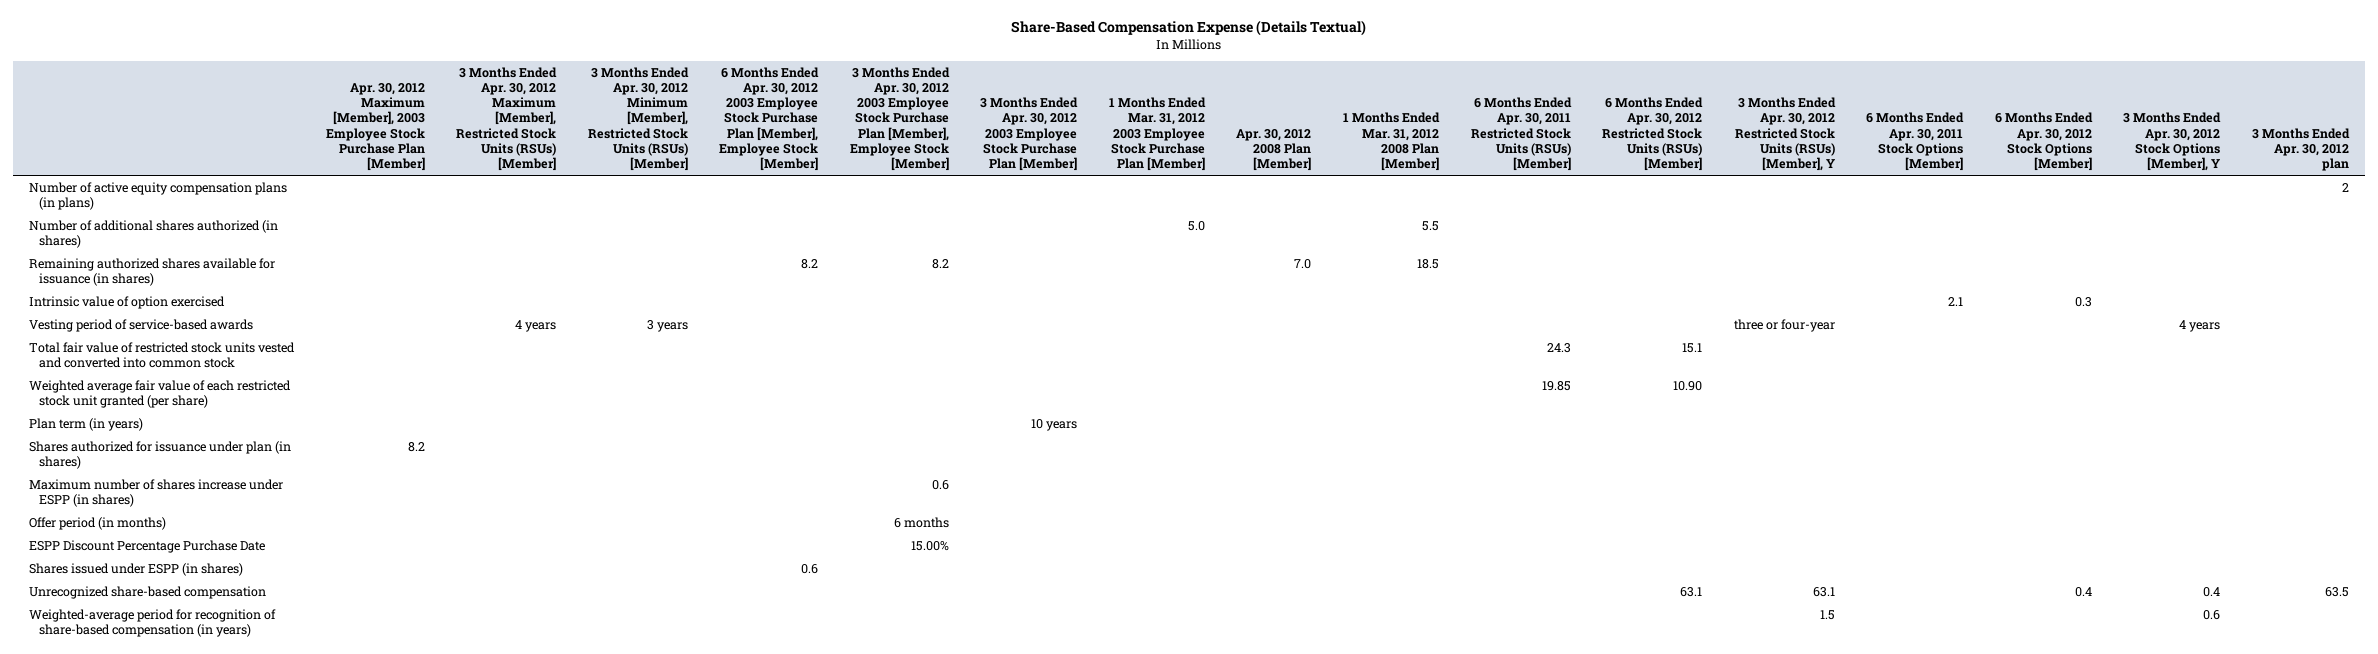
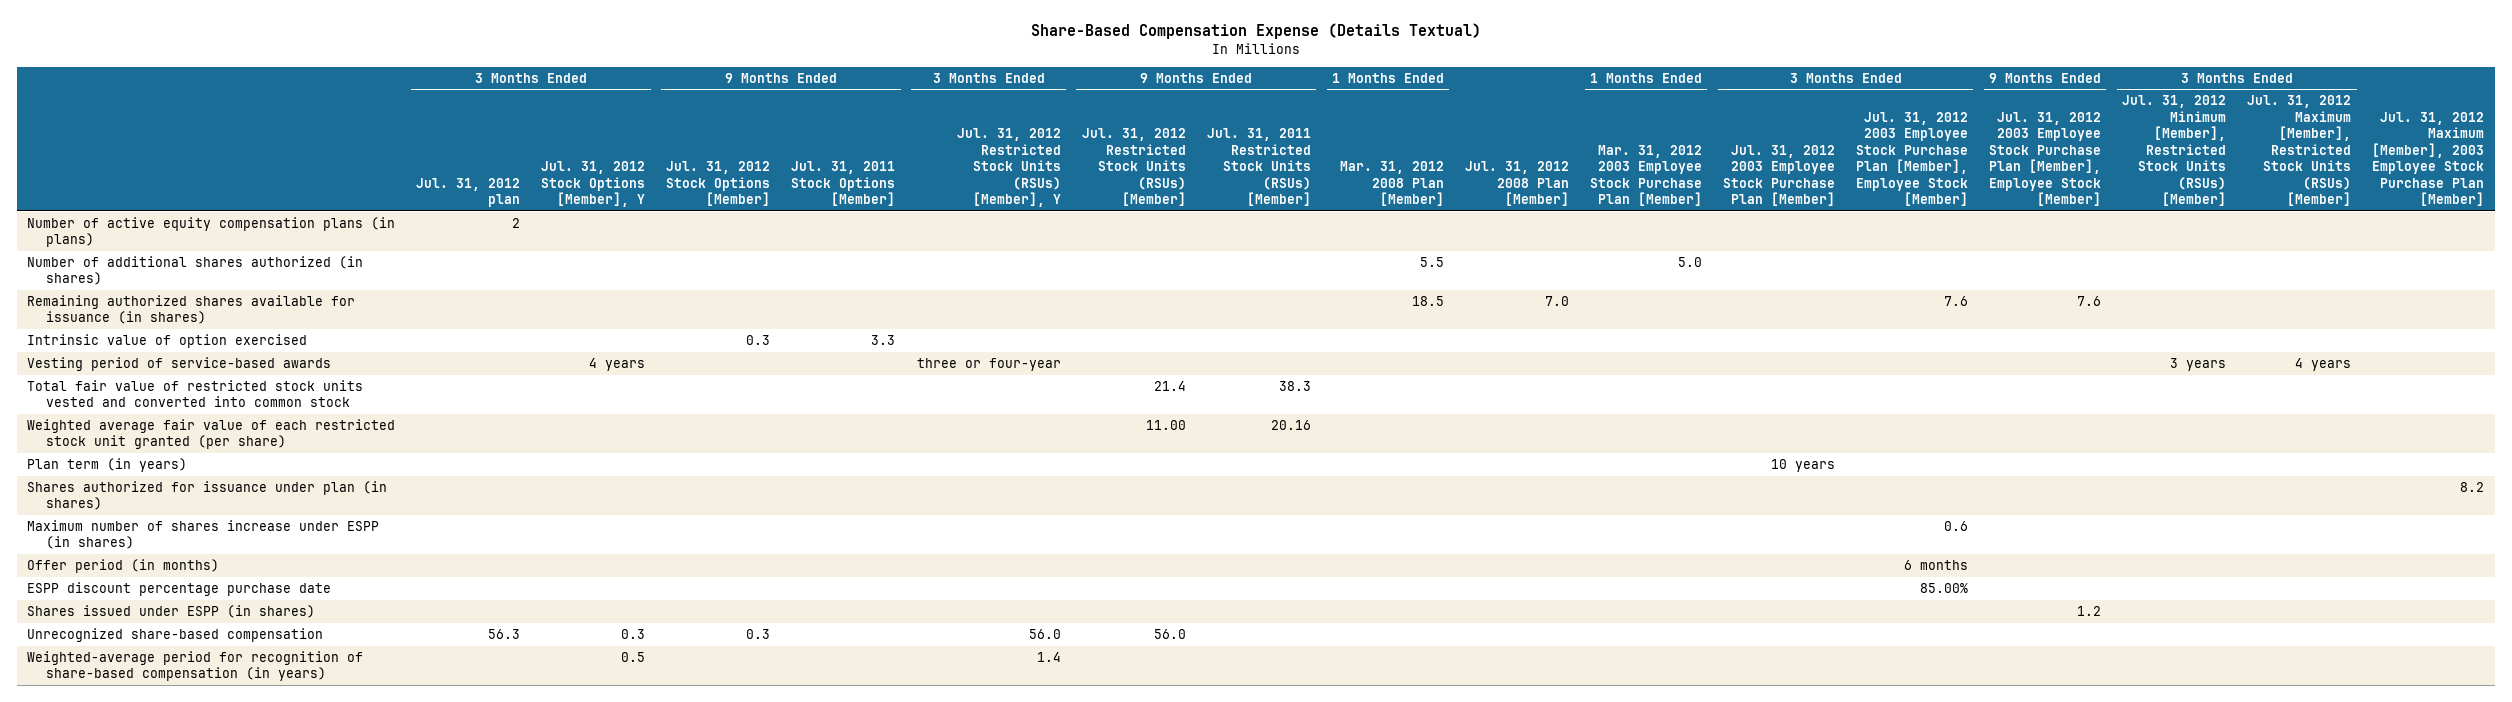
- | Apr. 30, 2012 Maximum [Member], 2003 Employee Stock Purchase Plan [Member] | 3 Months Ended Apr. 30, 2012 Maximum [Member], Restricted Stock Units (RSUs) [Member] | 3 Months Ended Apr. 30, 2012 Minimum [Member], Restricted Stock Units (RSUs) [Member] | 6 Months Ended Apr. 30, 2012 2003 Employee Stock Purchase Plan [Member], Employee Stock [Member] | 3 Months Ended Apr. 30, 2012 2003 Employee Stock Purchase Plan [Member], Employee Stock [Member] | 3 Months Ended Apr. 30, 2012 2003 Employee Stock Purchase Plan [Member] | 1 Months Ended Mar. 31, 2012 2003 Employee Stock Purchase Plan [Member] | Apr. 30, 2012 2008 Plan [Member] | 1 Months Ended Mar. 31, 2012 2008 Plan [Member] | 6 Months Ended Apr. 30, 2011 Restricted Stock Units (RSUs) [Member] | 6 Months Ended Apr. 30, 2012 Restricted Stock Units (RSUs) [Member] | 3 Months Ended Apr. 30, 2012 Restricted Stock Units (RSUs) [Member], Y | 6 Months Ended Apr. 30, 2011 Stock Options [Member] | 6 Months Ended Apr. 30, 2012 Stock Options [Member] | 3 Months Ended Apr. 30, 2012 Stock Options [Member], Y | 3 Months Ended Apr. 30, 2012 plan
+ | 3 Months Ended Jul. 31, 2012 plan | 3 Months Ended Jul. 31, 2012 Stock Options [Member], Y | 9 Months Ended Jul. 31, 2012 Stock Options [Member] | 9 Months Ended Jul. 31, 2011 Stock Options [Member] | 3 Months Ended Jul. 31, 2012 Restricted Stock Units (RSUs) [Member], Y | 9 Months Ended Jul. 31, 2012 Restricted Stock Units (RSUs) [Member] | 9 Months Ended Jul. 31, 2011 Restricted Stock Units (RSUs) [Member] | 1 Months Ended Mar. 31, 2012 2008 Plan [Member] | Jul. 31, 2012 2008 Plan [Member] | 1 Months Ended Mar. 31, 2012 2003 Employee Stock Purchase Plan [Member] | 3 Months Ended Jul. 31, 2012 2003 Employee Stock Purchase Plan [Member] | 3 Months Ended Jul. 31, 2012 2003 Employee Stock Purchase Plan [Member], Employee Stock [Member] | 9 Months Ended Jul. 31, 2012 2003 Employee Stock Purchase Plan [Member], Employee Stock [Member] | 3 Months Ended Jul. 31, 2012 Minimum [Member], Restricted Stock Units (RSUs) [Member] | 3 Months Ended Jul. 31, 2012 Maximum [Member], Restricted Stock Units (RSUs) [Member] | Jul. 31, 2012 Maximum [Member], 2003 Employee Stock Purchase Plan [Member]
- ESPP Discount Percentage Purchase Date | | | | | 15.00% | | | | | | | | | | |
+ ESPP discount percentage purchase date | | | | | | | | | | | | 85.00% | | | |

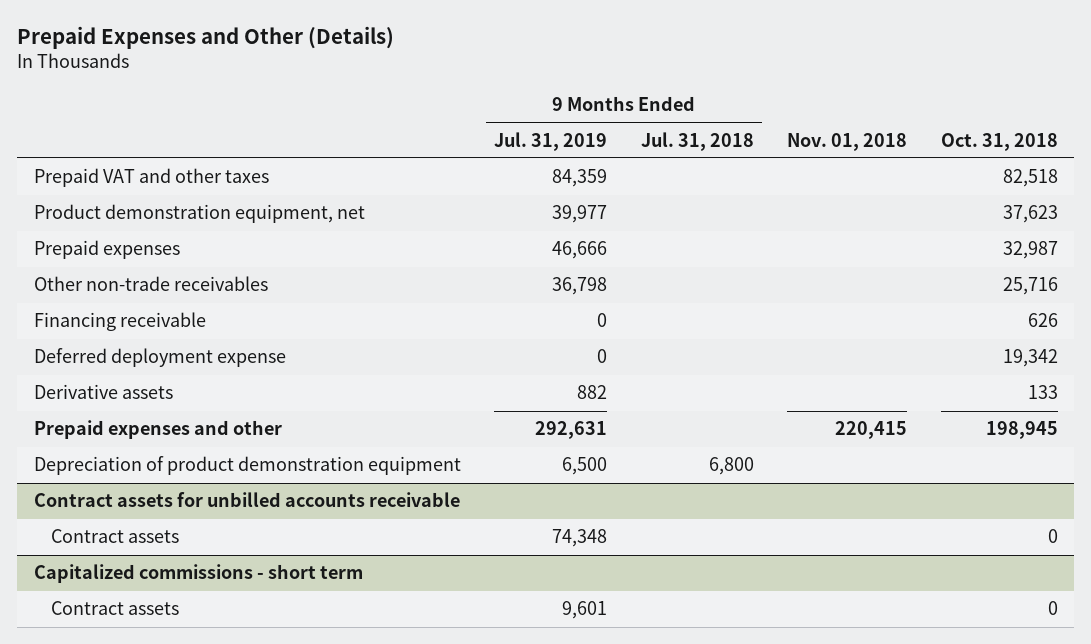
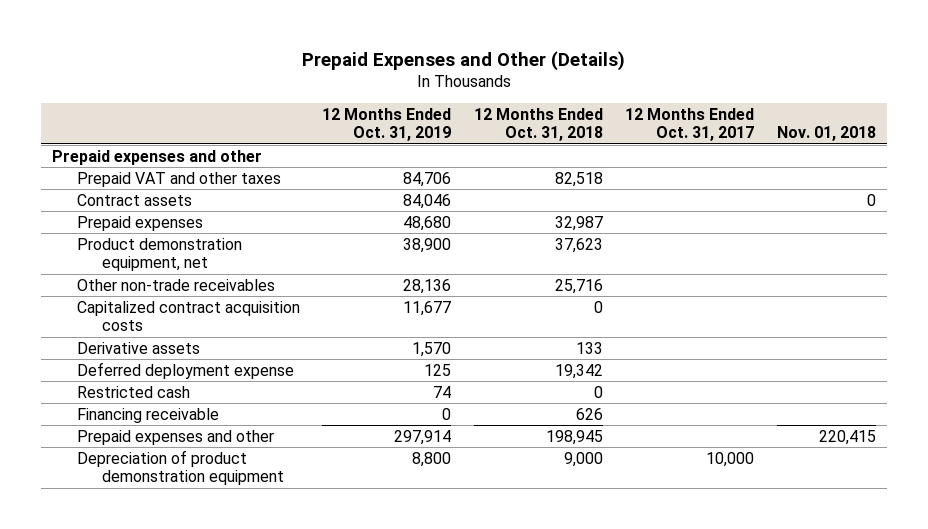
- | 9 Months Ended Jul. 31, 2019 | 9 Months Ended Jul. 31, 2018 | Nov. 01, 2018 | Oct. 31, 2018
+ | 12 Months Ended Oct. 31, 2019 | 12 Months Ended Oct. 31, 2018 | 12 Months Ended Oct. 31, 2017 | Nov. 01, 2018
+ Prepaid expenses and other
+ Contract assets | 84,046 | | | 0
moved down: Product demonstration equipment, net | 38,900 | 37,623 | |
+ Capitalized contract acquisition costs | 11,677 | 0 | |
moved down: Deferred deployment expense | 125 | 19,342 | |
+ Restricted cash | 74 | 0 | |
moved down: Financing receivable | 0 | 626 | |
- Contract assets for unbilled accounts receivable
- Contract assets | 74,348 | | | 0
- Capitalized commissions - short term
- Contract assets | 9,601 | | | 0

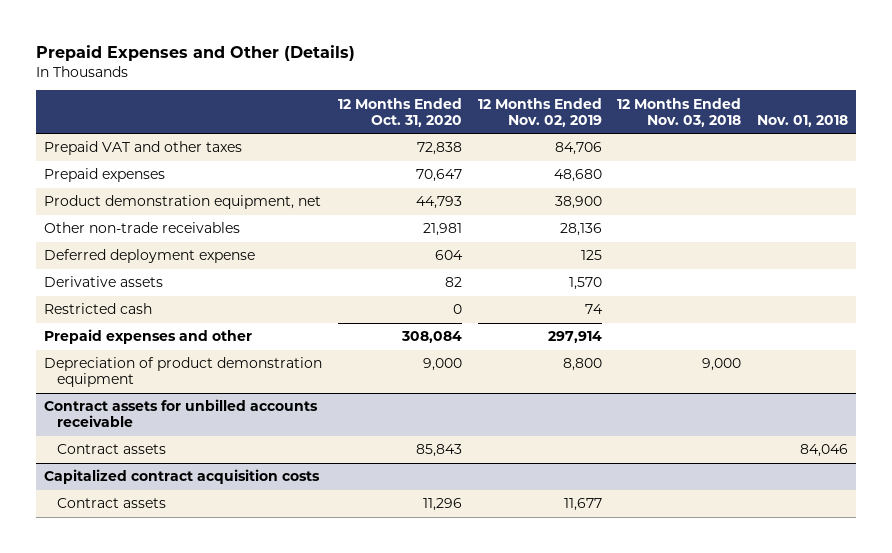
- | 12 Months Ended Oct. 31, 2019 | 12 Months Ended Oct. 31, 2018 | 12 Months Ended Oct. 31, 2017 | Nov. 01, 2018
+ | 12 Months Ended Oct. 31, 2020 | 12 Months Ended Nov. 02, 2019 | 12 Months Ended Nov. 03, 2018 | Nov. 01, 2018
- Contract assets | 84,046 | | | 0
- Capitalized contract acquisition costs | 11,677 | 0 | |
moved down: Derivative assets | 82 | 1,570 | |
- Financing receivable | 0 | 626 | |
- Prepaid expenses and other | 297,914 | 198,945 | | 220,415
moved down: Prepaid expenses and other | 308,084 | 297,914 | |
+ Contract assets for unbilled accounts receivable
+ Contract assets | 85,843 | | | 84,046
+ Capitalized contract acquisition costs
+ Contract assets | 11,296 | 11,677 | |

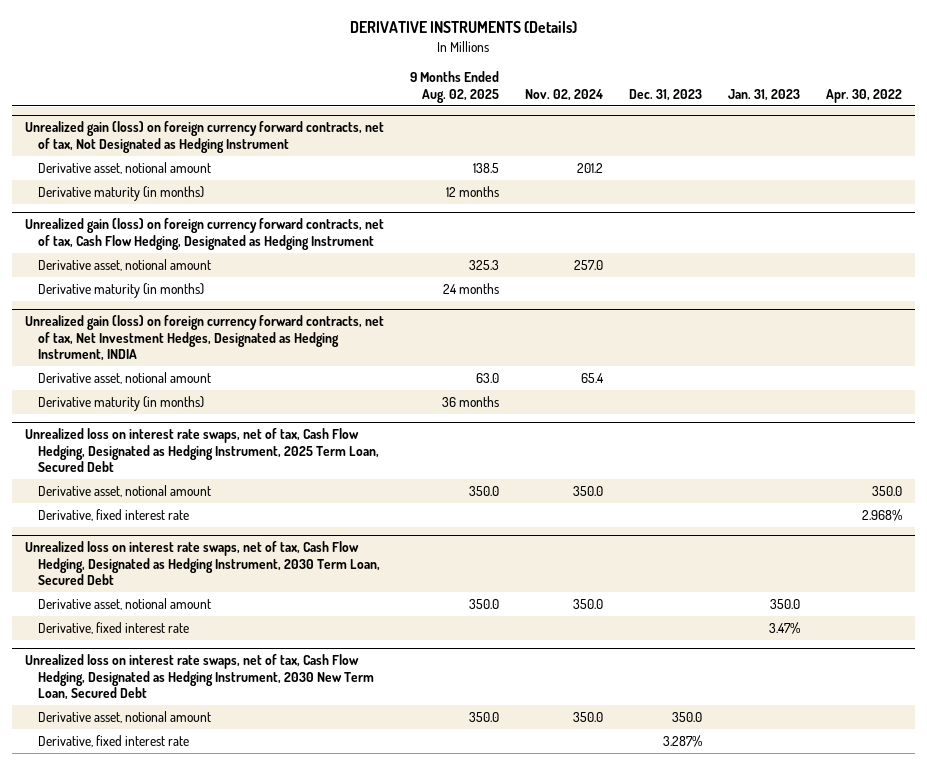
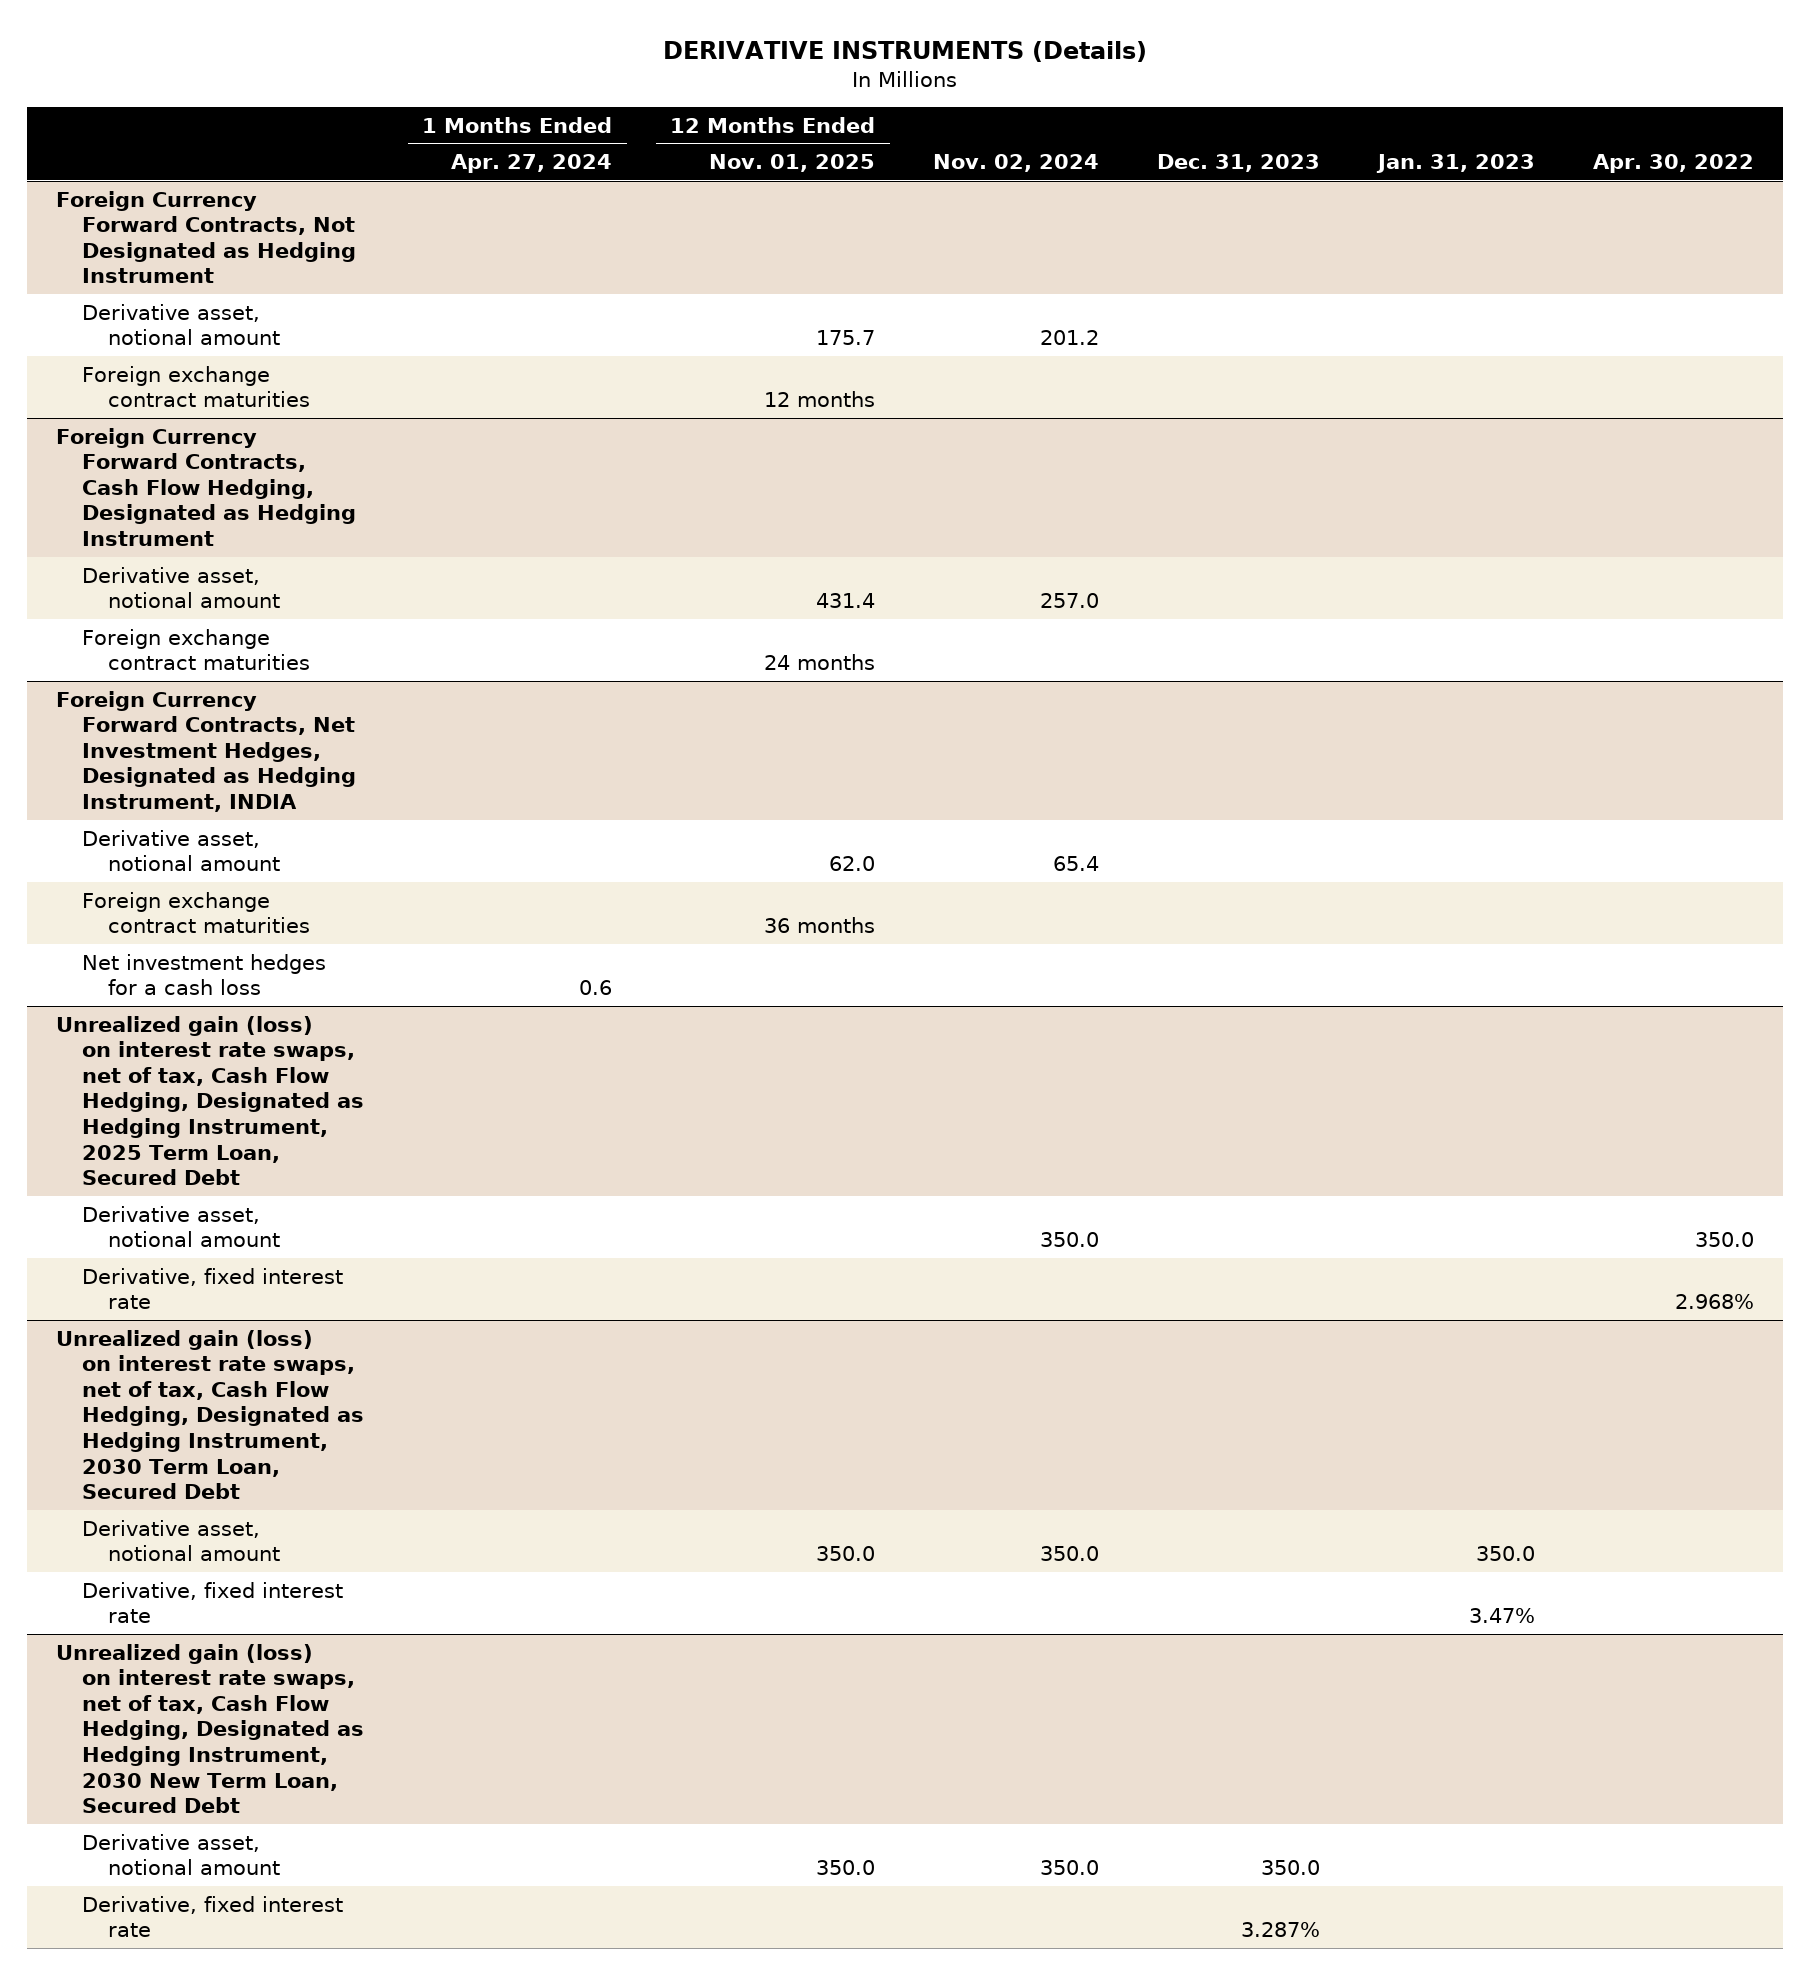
- | 9 Months Ended Aug. 02, 2025 | Nov. 02, 2024 | Dec. 31, 2023 | Jan. 31, 2023 | Apr. 30, 2022
+ | 1 Months Ended Apr. 27, 2024 | 12 Months Ended Nov. 01, 2025 | Nov. 02, 2024 | Dec. 31, 2023 | Jan. 31, 2023 | Apr. 30, 2022
- Unrealized gain (loss) on foreign currency forward contracts, net of tax, Not Designated as Hedging Instrument
+ Foreign Currency Forward Contracts, Not Designated as Hedging Instrument
- Derivative maturity (in months) | 12 months | | | |
- Unrealized gain (loss) on foreign currency forward contracts, net of tax, Cash Flow Hedging, Designated as Hedging Instrument
+ Foreign exchange contract maturities | | 12 months | | | |
+ Foreign Currency Forward Contracts, Cash Flow Hedging, Designated as Hedging Instrument
- Derivative maturity (in months) | 24 months | | | |
- Unrealized gain (loss) on foreign currency forward contracts, net of tax, Net Investment Hedges, Designated as Hedging Instrument, INDIA
+ Foreign exchange contract maturities | | 24 months | | | |
+ Foreign Currency Forward Contracts, Net Investment Hedges, Designated as Hedging Instrument, INDIA
- Derivative maturity (in months) | 36 months | | | |
- Unrealized loss on interest rate swaps, net of tax, Cash Flow Hedging, Designated as Hedging Instrument, 2025 Term Loan, Secured Debt
+ Foreign exchange contract maturities | | 36 months | | | |
+ Net investment hedges for a cash loss | 0.6 | | | | |
+ Unrealized gain (loss) on interest rate swaps, net of tax, Cash Flow Hedging, Designated as Hedging Instrument, 2025 Term Loan, Secured Debt
- Unrealized loss on interest rate swaps, net of tax, Cash Flow Hedging, Designated as Hedging Instrument, 2030 Term Loan, Secured Debt
+ Unrealized gain (loss) on interest rate swaps, net of tax, Cash Flow Hedging, Designated as Hedging Instrument, 2030 Term Loan, Secured Debt
- Unrealized loss on interest rate swaps, net of tax, Cash Flow Hedging, Designated as Hedging Instrument, 2030 New Term Loan, Secured Debt
+ Unrealized gain (loss) on interest rate swaps, net of tax, Cash Flow Hedging, Designated as Hedging Instrument, 2030 New Term Loan, Secured Debt

